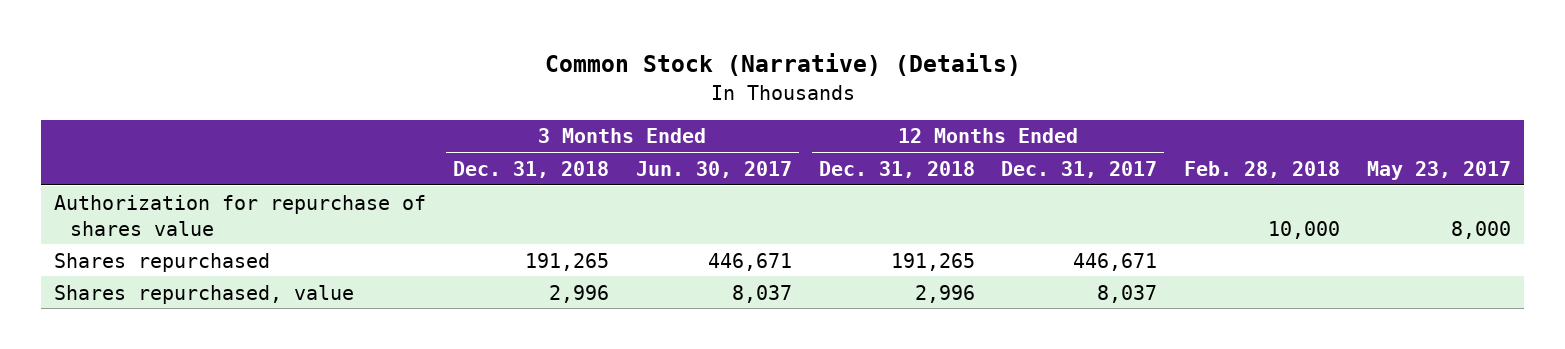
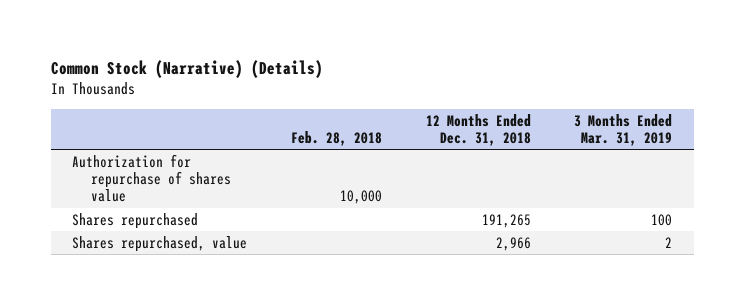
- | 3 Months Ended Dec. 31, 2018 | 3 Months Ended Jun. 30, 2017 | 12 Months Ended Dec. 31, 2018 | 12 Months Ended Dec. 31, 2017 | Feb. 28, 2018 | May 23, 2017
+ | Feb. 28, 2018 | 12 Months Ended Dec. 31, 2018 | 3 Months Ended Mar. 31, 2019
- Shares repurchased, value | 2,996 | 8,037 | 2,996 | 8,037 | |
+ Shares repurchased, value | | 2,966 | 2

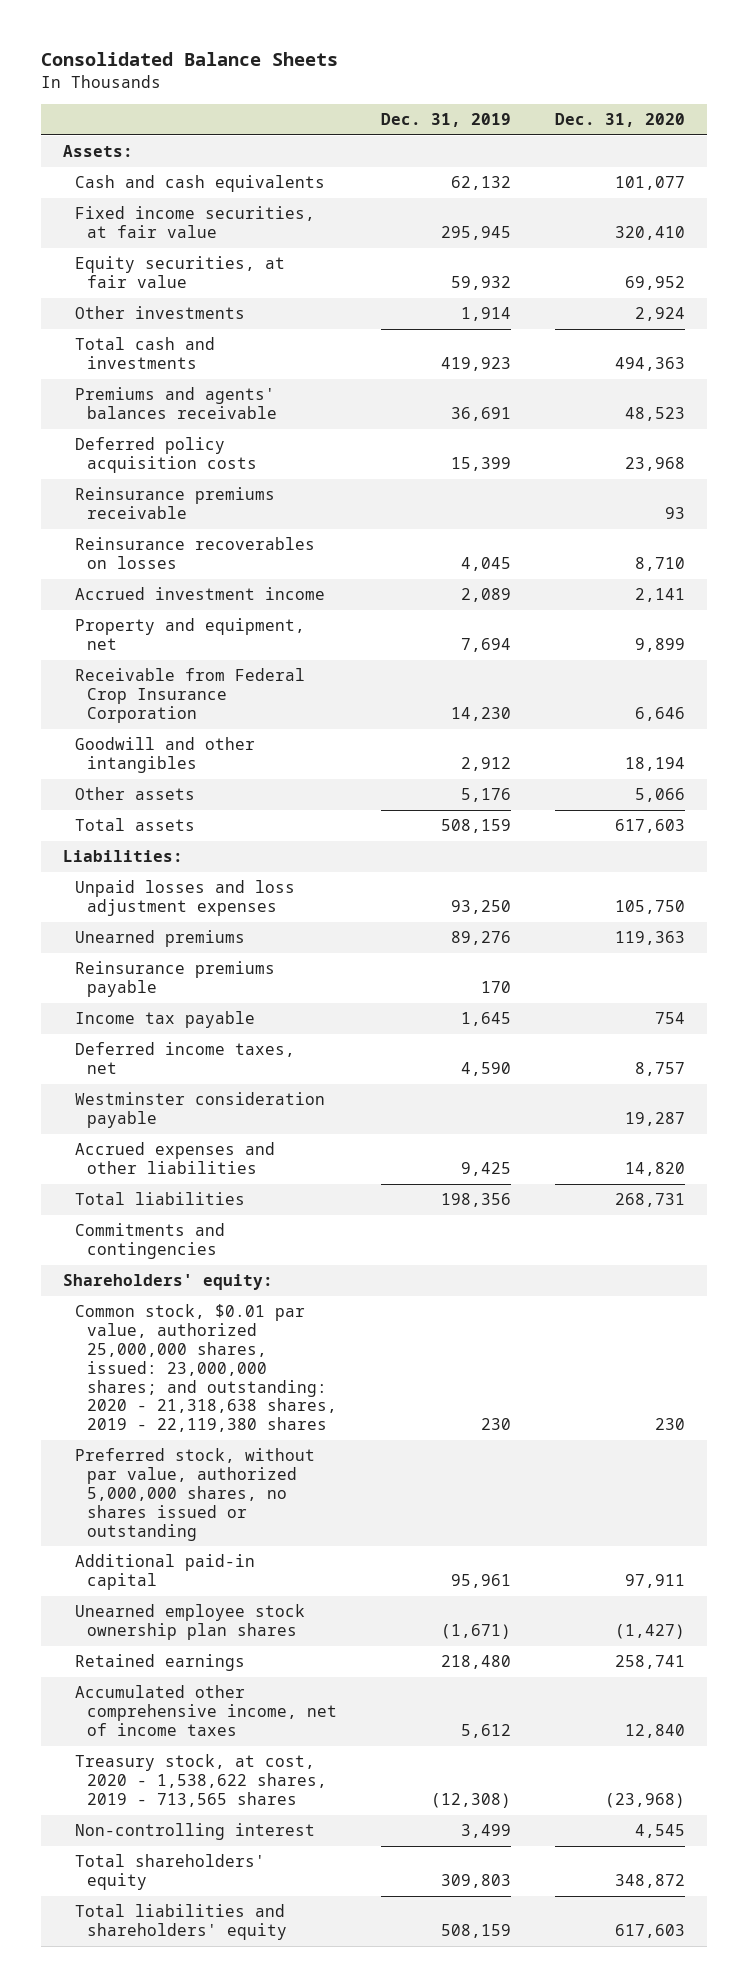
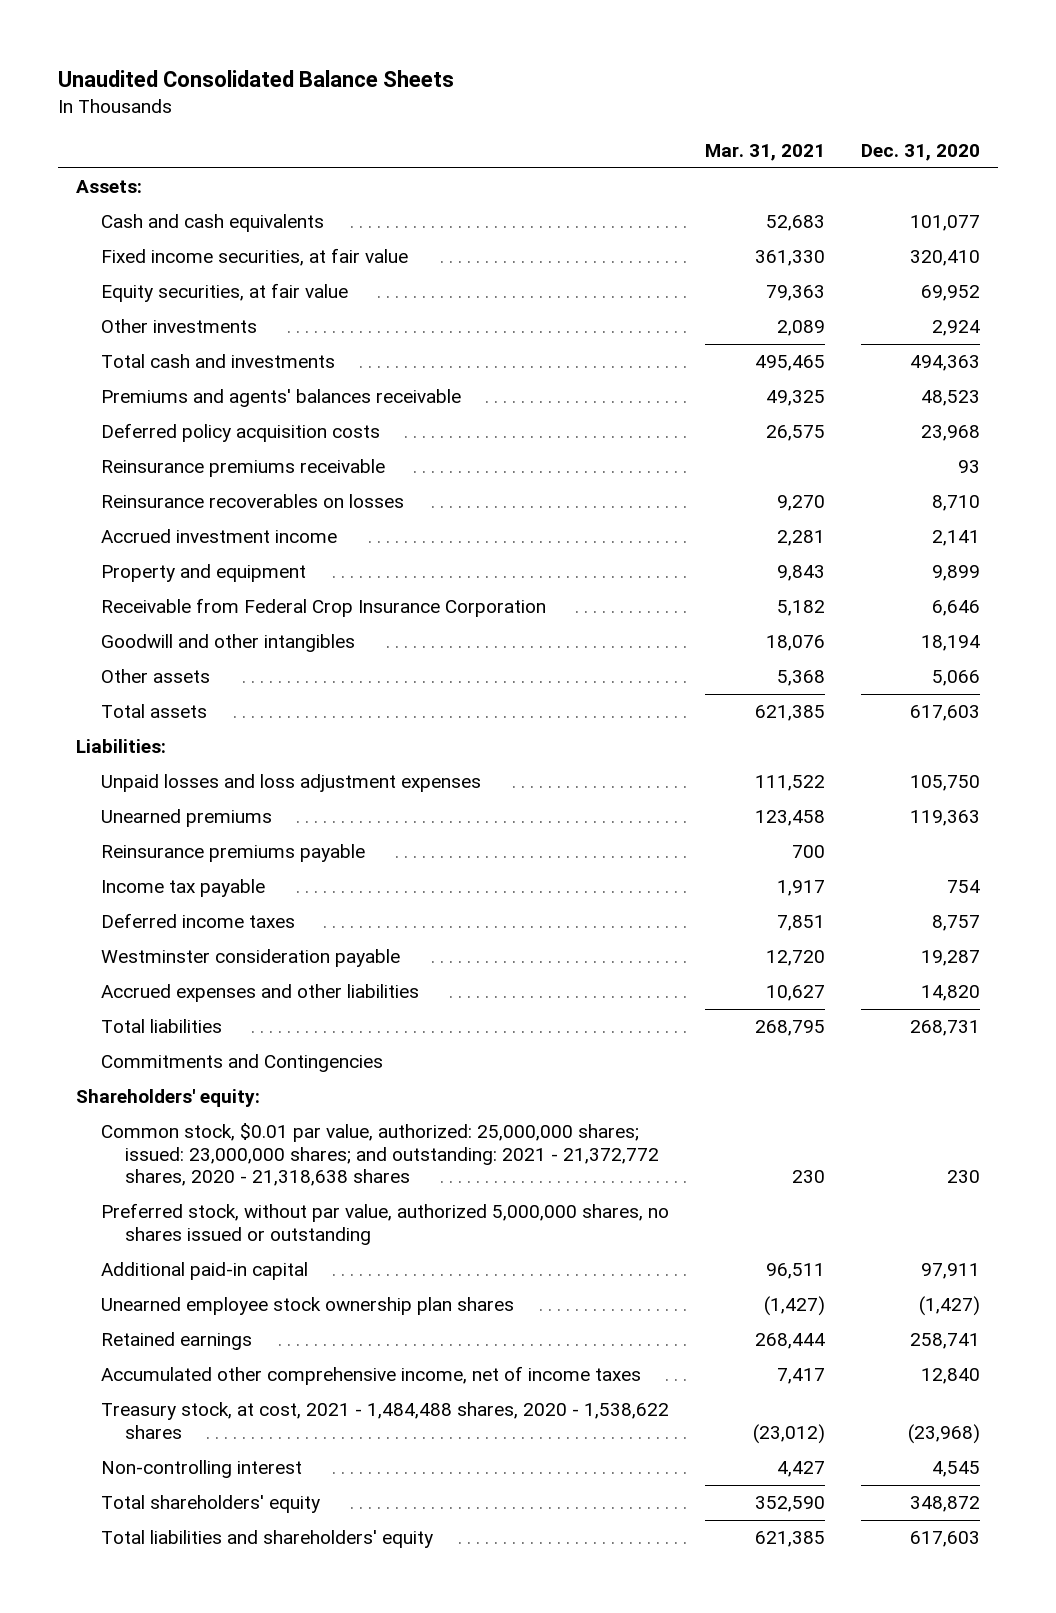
- Consolidated Balance Sheets
+ Unaudited Consolidated Balance Sheets
- | Dec. 31, 2019 | Dec. 31, 2020
+ | Mar. 31, 2021 | Dec. 31, 2020
- Property and equipment, net | 7,694 | 9,899
+ Property and equipment | 9,843 | 9,899
- Deferred income taxes, net | 4,590 | 8,757
+ Deferred income taxes | 7,851 | 8,757
- Commitments and contingencies
+ Commitments and Contingencies
- Common stock, $0.01 par value, authorized 25,000,000 shares, issued: 23,000,000 shares; and outstanding: 2020 - 21,318,638 shares, 2019 - 22,119,380 shares | 230 | 230
+ Common stock, $0.01 par value, authorized: 25,000,000 shares; issued: 23,000,000 shares; and outstanding: 2021 - 21,372,772 shares, 2020 - 21,318,638 shares | 230 | 230
- Treasury stock, at cost, 2020 - 1,538,622 shares, 2019 - 713,565 shares | (12,308) | (23,968)
+ Treasury stock, at cost, 2021 - 1,484,488 shares, 2020 - 1,538,622 shares | (23,012) | (23,968)

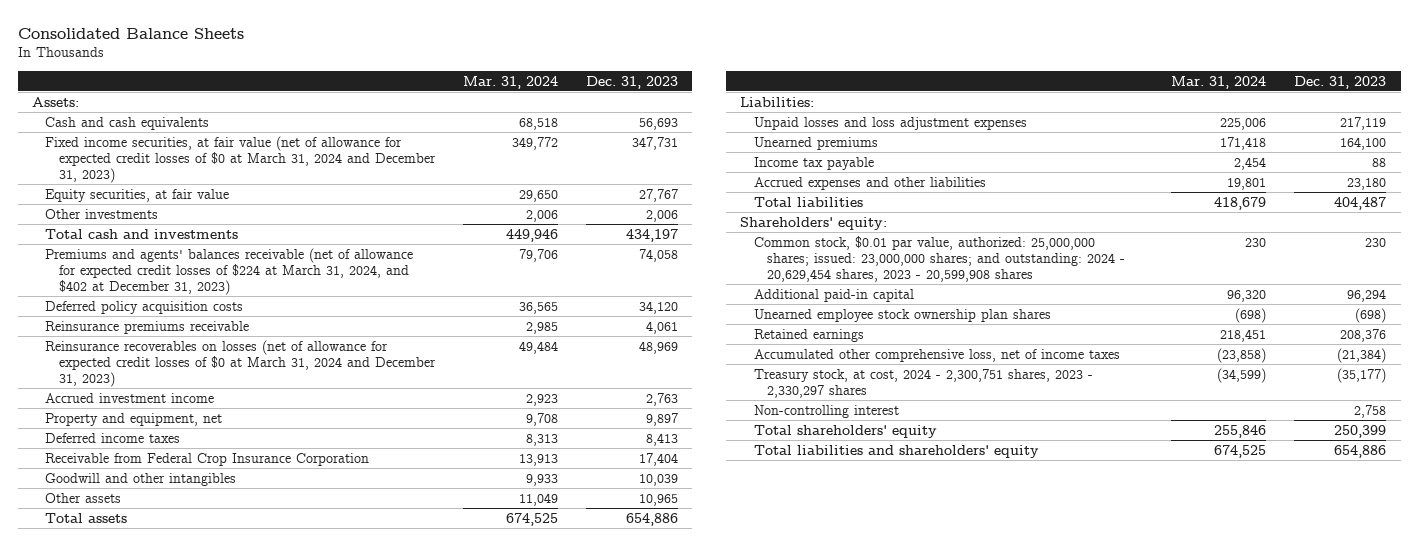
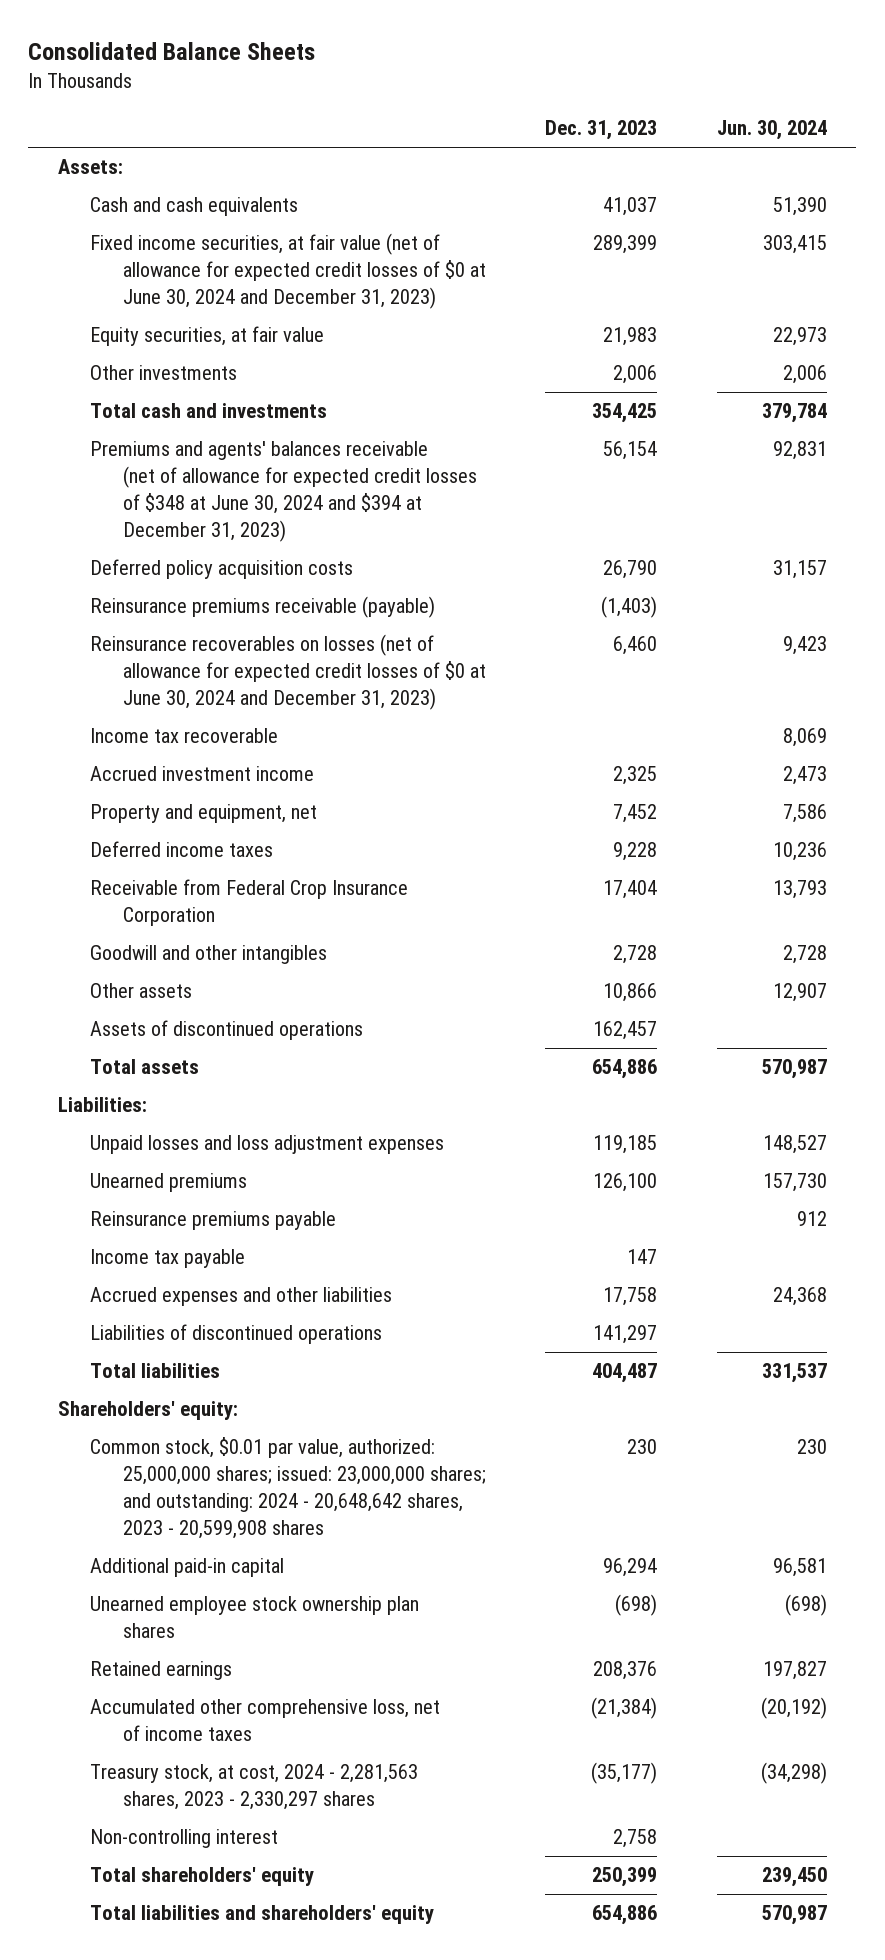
- | Mar. 31, 2024 | Dec. 31, 2023
+ | Dec. 31, 2023 | Jun. 30, 2024
- Cash and cash equivalents | 68,518 | 56,693
- Fixed income securities, at fair value (net of allowance for expected credit losses of $0 at March 31, 2024 and December 31, 2023) | 349,772 | 347,731
- Equity securities, at fair value | 29,650 | 27,767
+ Cash and cash equivalents | 41,037 | 51,390
+ Fixed income securities, at fair value (net of allowance for expected credit losses of $0 at June 30, 2024 and December 31, 2023) | 289,399 | 303,415
+ Equity securities, at fair value | 21,983 | 22,973
- Total cash and investments | 449,946 | 434,197
- Premiums and agents' balances receivable (net of allowance for expected credit losses of $224 at March 31, 2024, and $402 at December 31, 2023) | 79,706 | 74,058
- Deferred policy acquisition costs | 36,565 | 34,120
- Reinsurance premiums receivable | 2,985 | 4,061
- Reinsurance recoverables on losses (net of allowance for expected credit losses of $0 at March 31, 2024 and December 31, 2023) | 49,484 | 48,969
- Accrued investment income | 2,923 | 2,763
- Property and equipment, net | 9,708 | 9,897
- Deferred income taxes | 8,313 | 8,413
+ Total cash and investments | 354,425 | 379,784
+ Premiums and agents' balances receivable (net of allowance for expected credit losses of $348 at June 30, 2024 and $394 at December 31, 2023) | 56,154 | 92,831
+ Deferred policy acquisition costs | 26,790 | 31,157
+ Reinsurance premiums receivable (payable) | (1,403) |
+ Reinsurance recoverables on losses (net of allowance for expected credit losses of $0 at June 30, 2024 and December 31, 2023) | 6,460 | 9,423
+ Income tax recoverable | | 8,069
+ Accrued investment income | 2,325 | 2,473
+ Property and equipment, net | 7,452 | 7,586
+ Deferred income taxes | 9,228 | 10,236
- Goodwill and other intangibles | 9,933 | 10,039
- Other assets | 11,049 | 10,965
+ Goodwill and other intangibles | 2,728 | 2,728
+ Other assets | 10,866 | 12,907
+ Assets of discontinued operations | 162,457 |
- Unpaid losses and loss adjustment expenses | 225,006 | 217,119
- Unearned premiums | 171,418 | 164,100
- Income tax payable | 2,454 | 88
- Accrued expenses and other liabilities | 19,801 | 23,180
+ Unpaid losses and loss adjustment expenses | 119,185 | 148,527
+ Unearned premiums | 126,100 | 157,730
+ Reinsurance premiums payable | | 912
+ Income tax payable | 147 |
+ Accrued expenses and other liabilities | 17,758 | 24,368
+ Liabilities of discontinued operations | 141,297 |
- Common stock, $0.01 par value, authorized: 25,000,000 shares; issued: 23,000,000 shares; and outstanding: 2024 - 20,629,454 shares, 2023 - 20,599,908 shares | 230 | 230
+ Common stock, $0.01 par value, authorized: 25,000,000 shares; issued: 23,000,000 shares; and outstanding: 2024 - 20,648,642 shares, 2023 - 20,599,908 shares | 230 | 230
- Treasury stock, at cost, 2024 - 2,300,751 shares, 2023 - 2,330,297 shares | (34,599) | (35,177)
+ Treasury stock, at cost, 2024 - 2,281,563 shares, 2023 - 2,330,297 shares | (35,177) | (34,298)

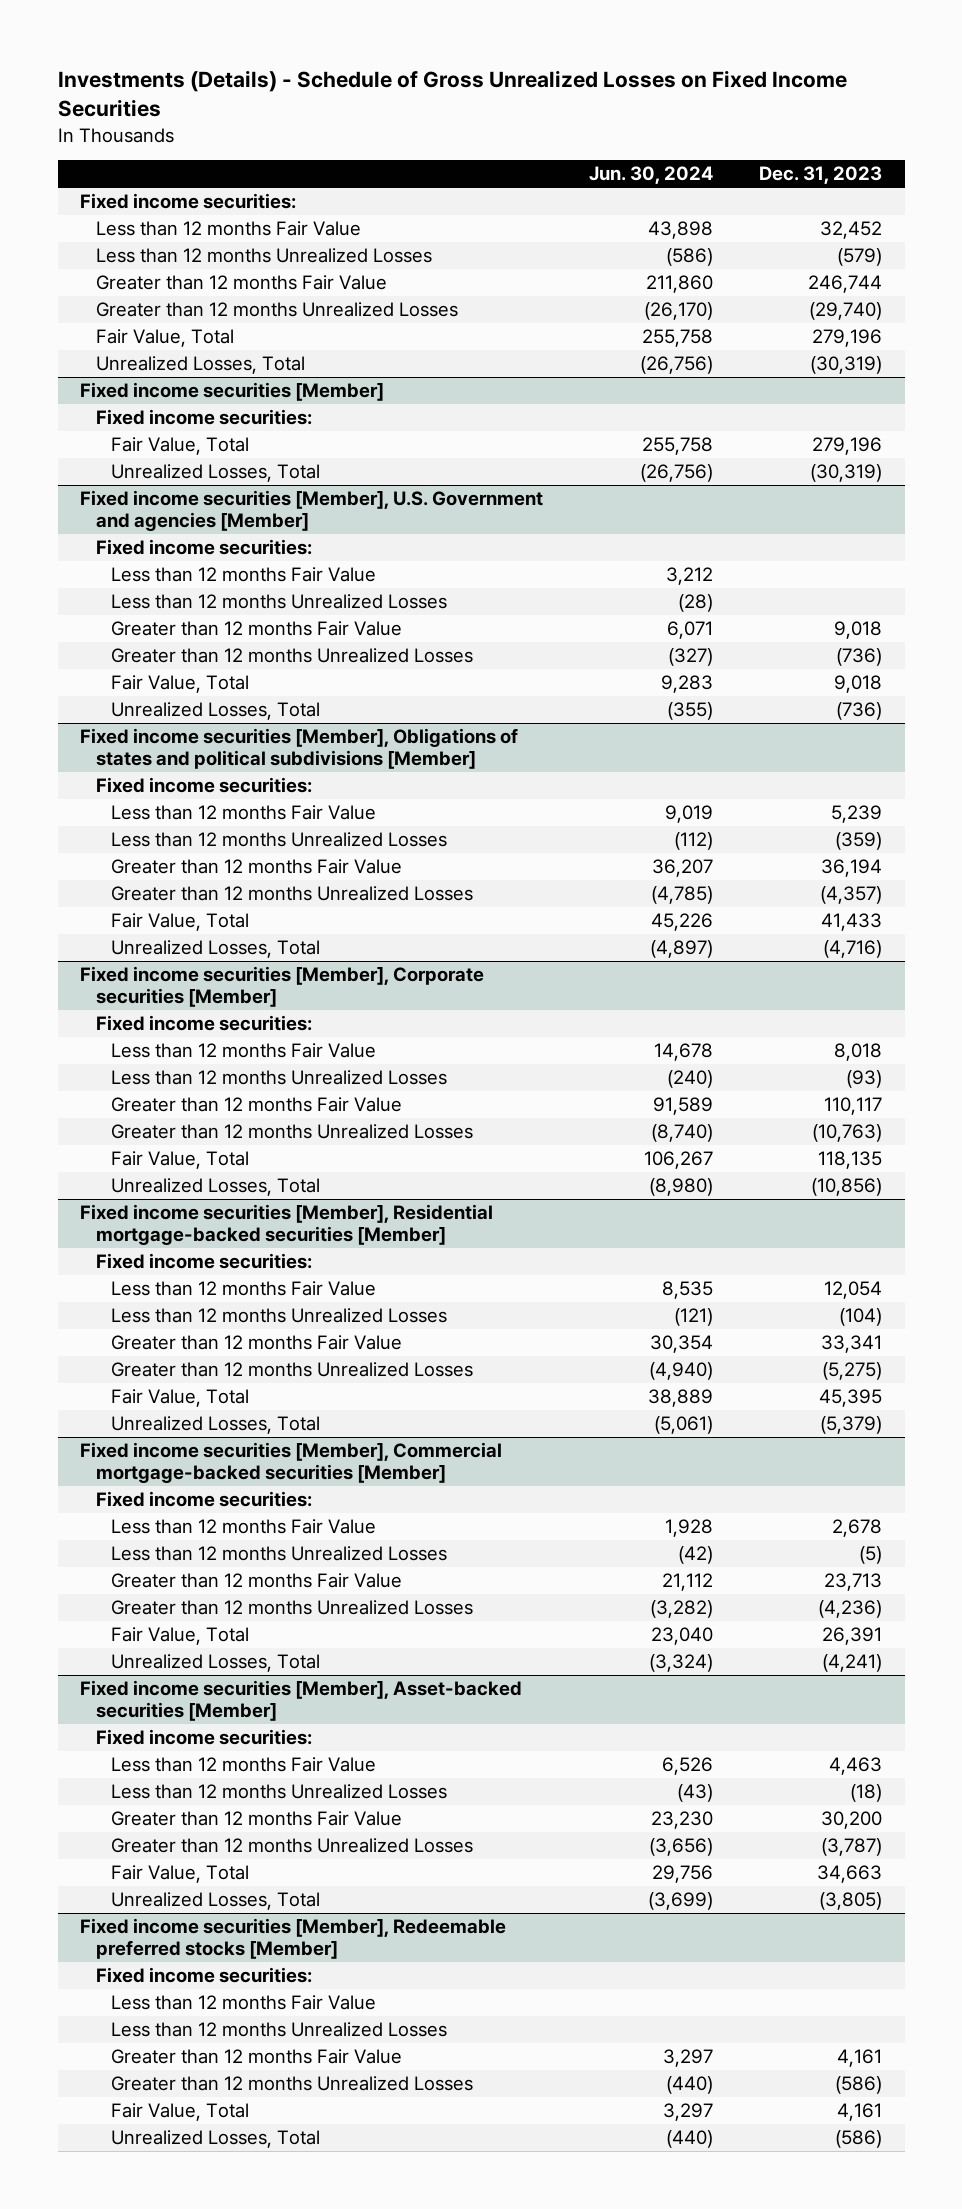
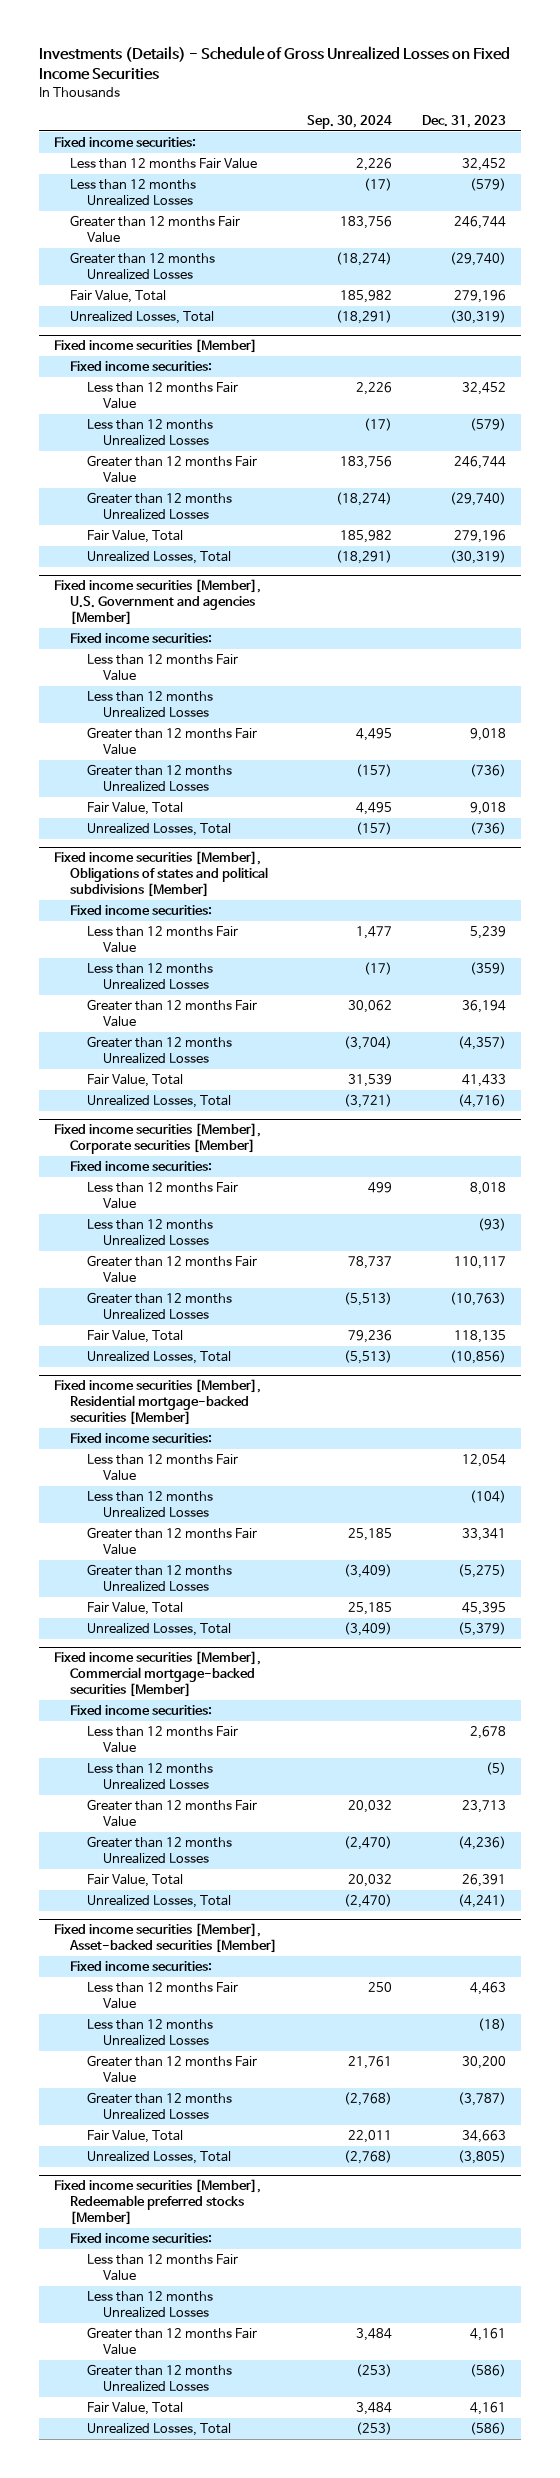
- | Jun. 30, 2024 | Dec. 31, 2023
+ | Sep. 30, 2024 | Dec. 31, 2023
@ Fixed income securities [Member]
+ Less than 12 months Fair Value | 2,226 | 32,452
+ Less than 12 months Unrealized Losses | (17) | (579)
+ Greater than 12 months Fair Value | 183,756 | 246,744
+ Greater than 12 months Unrealized Losses | (18,274) | (29,740)

